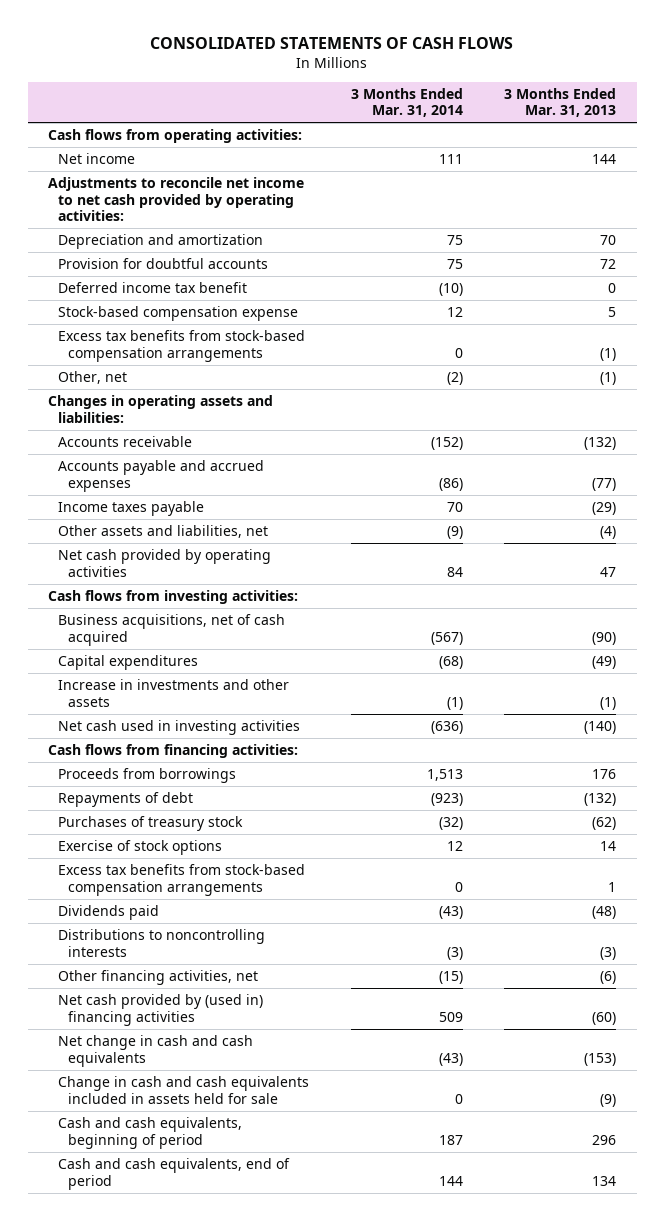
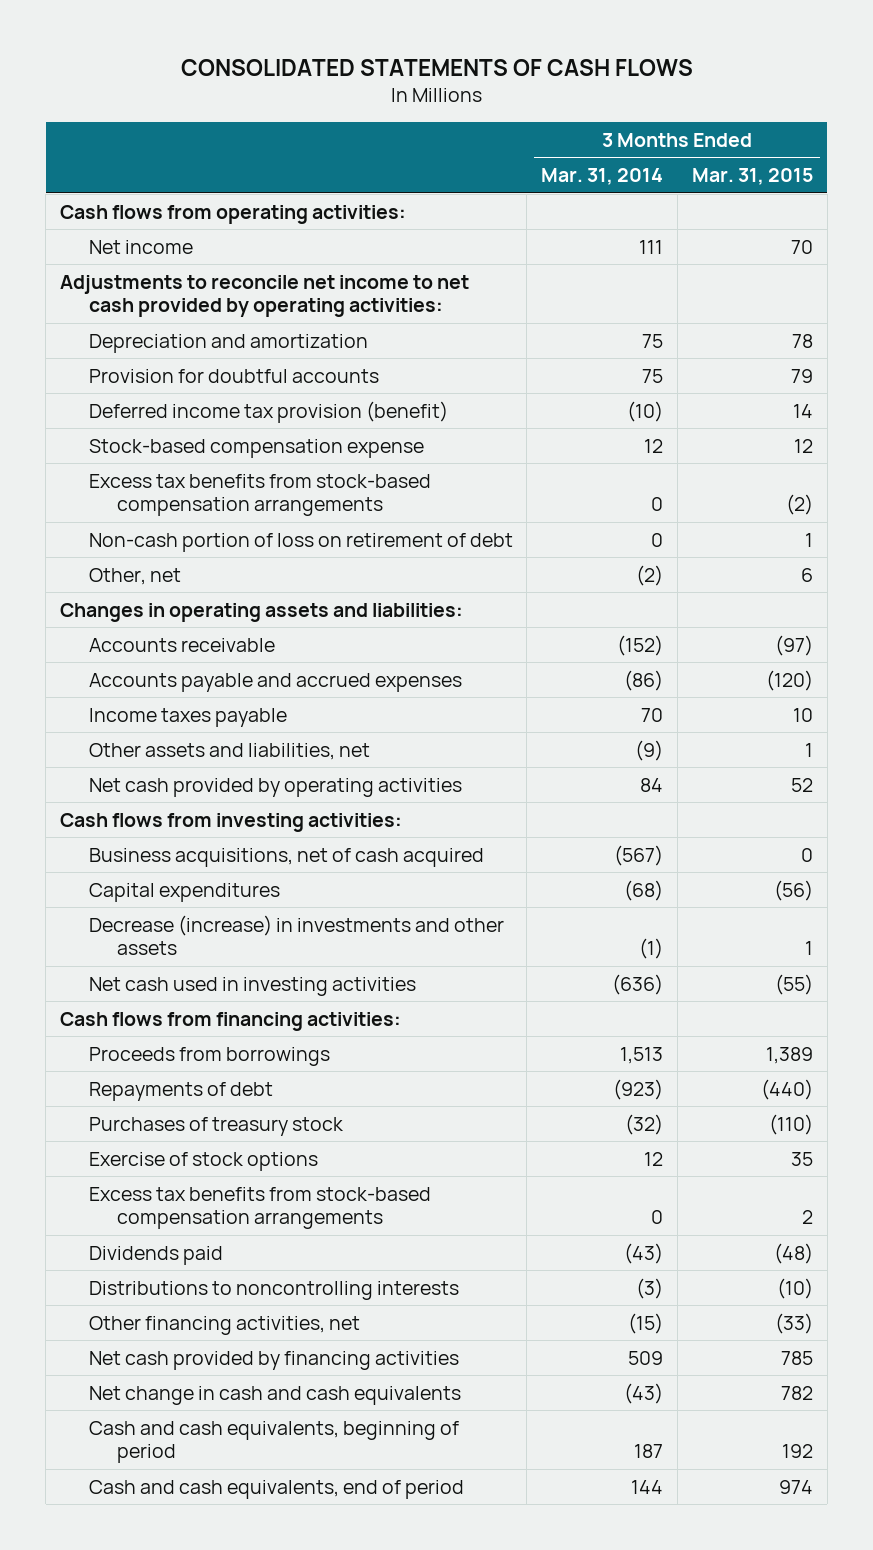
- | 3 Months Ended Mar. 31, 2014 | 3 Months Ended Mar. 31, 2013
+ | 3 Months Ended Mar. 31, 2014 | 3 Months Ended Mar. 31, 2015
- Deferred income tax benefit | (10) | 0
+ Deferred income tax provision (benefit) | (10) | 14
+ Non-cash portion of loss on retirement of debt | 0 | 1
- Increase in investments and other assets | (1) | (1)
+ Decrease (increase) in investments and other assets | (1) | 1
- Net cash provided by (used in) financing activities | 509 | (60)
+ Net cash provided by financing activities | 509 | 785
- Change in cash and cash equivalents included in assets held for sale | 0 | (9)

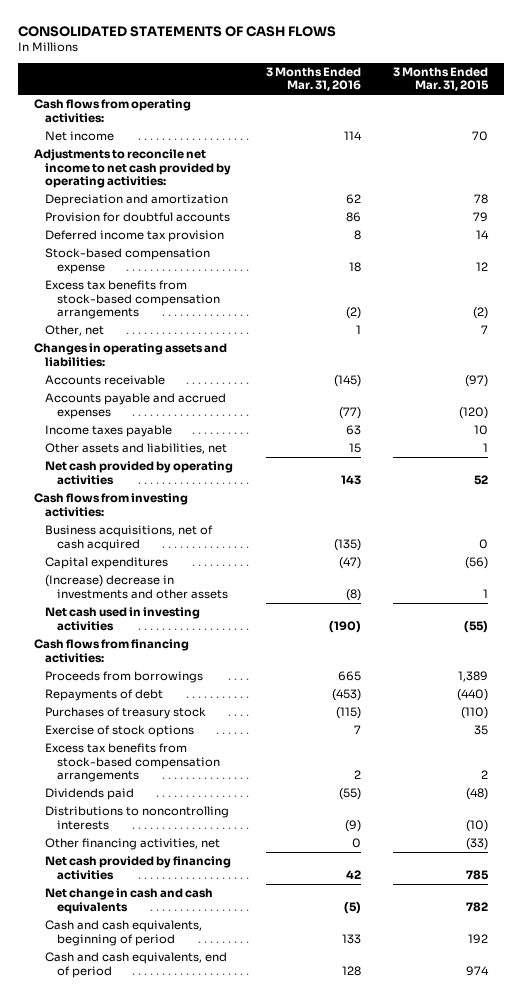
- | 3 Months Ended Mar. 31, 2014 | 3 Months Ended Mar. 31, 2015
+ | 3 Months Ended Mar. 31, 2016 | 3 Months Ended Mar. 31, 2015
- Deferred income tax provision (benefit) | (10) | 14
+ Deferred income tax provision | 8 | 14
- Non-cash portion of loss on retirement of debt | 0 | 1
- Other, net | (2) | 6
+ Other, net | 1 | 7
- Decrease (increase) in investments and other assets | (1) | 1
+ (Increase) decrease in investments and other assets | (8) | 1

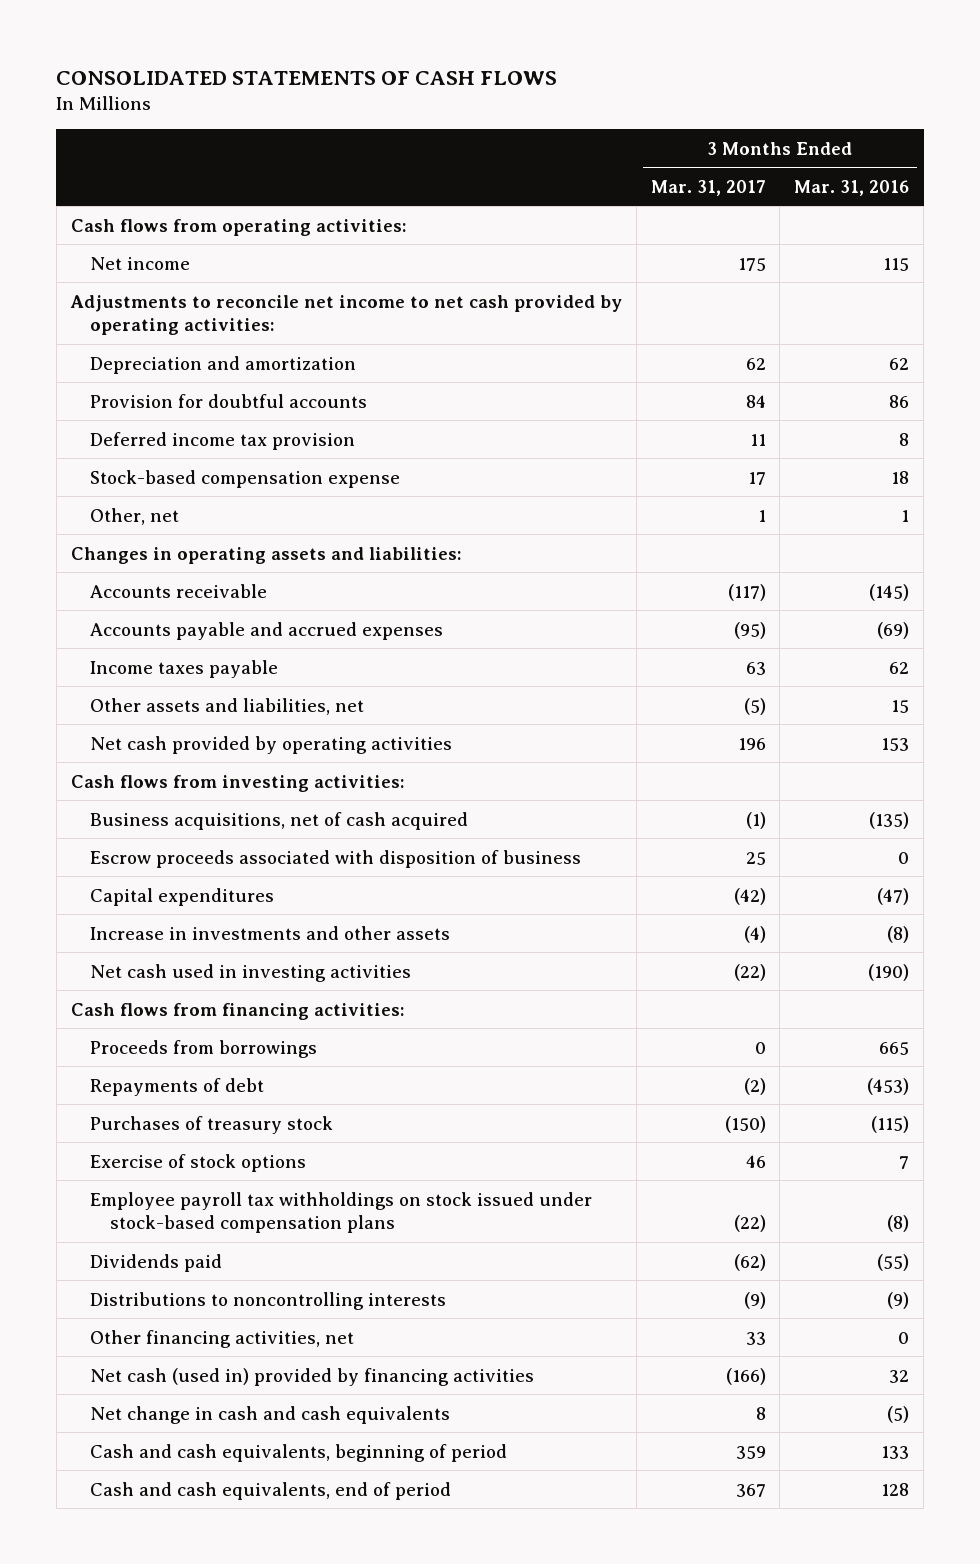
- | 3 Months Ended Mar. 31, 2016 | 3 Months Ended Mar. 31, 2015
+ | 3 Months Ended Mar. 31, 2017 | 3 Months Ended Mar. 31, 2016
- Net income | 114 | 70
+ Net income | 175 | 115
- Excess tax benefits from stock-based compensation arrangements | (2) | (2)
- Accounts payable and accrued expenses | (77) | (120)
- Income taxes payable | 63 | 10
+ Accounts payable and accrued expenses | (95) | (69)
+ Income taxes payable | 63 | 62
- Net cash provided by operating activities | 143 | 52
+ Net cash provided by operating activities | 196 | 153
+ Escrow proceeds associated with disposition of business | 25 | 0
- (Increase) decrease in investments and other assets | (8) | 1
+ Increase in investments and other assets | (4) | (8)
- Excess tax benefits from stock-based compensation arrangements | 2 | 2
+ Employee payroll tax withholdings on stock issued under stock-based compensation plans | (22) | (8)
- Net cash provided by financing activities | 42 | 785
+ Net cash (used in) provided by financing activities | (166) | 32

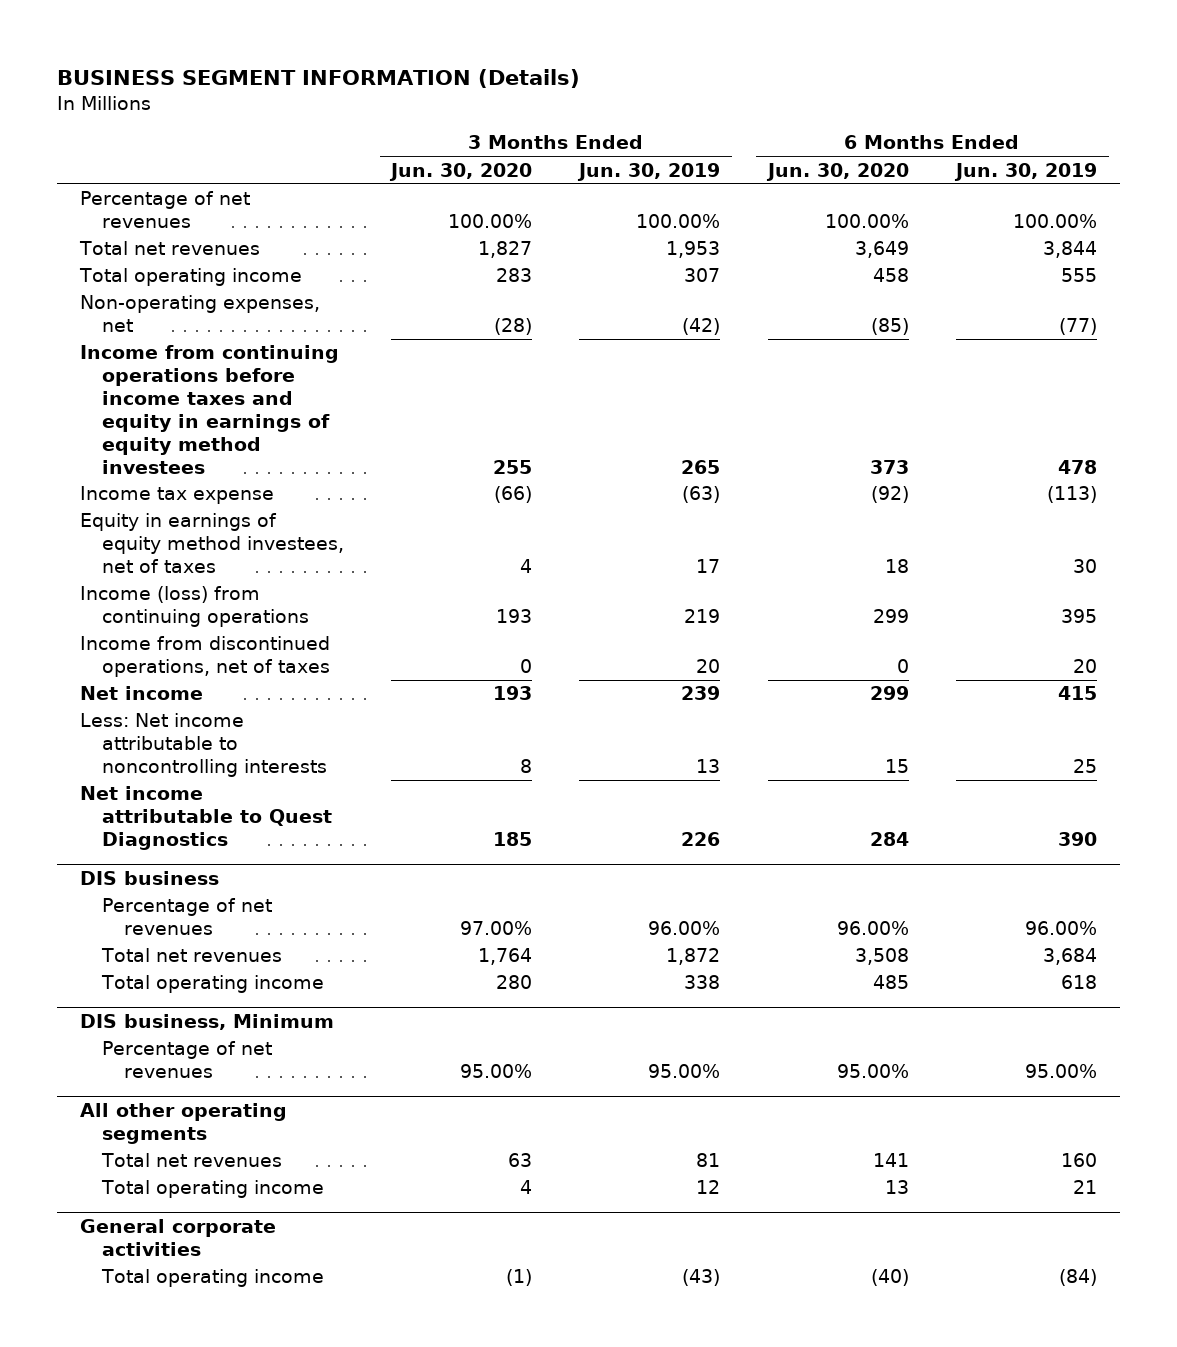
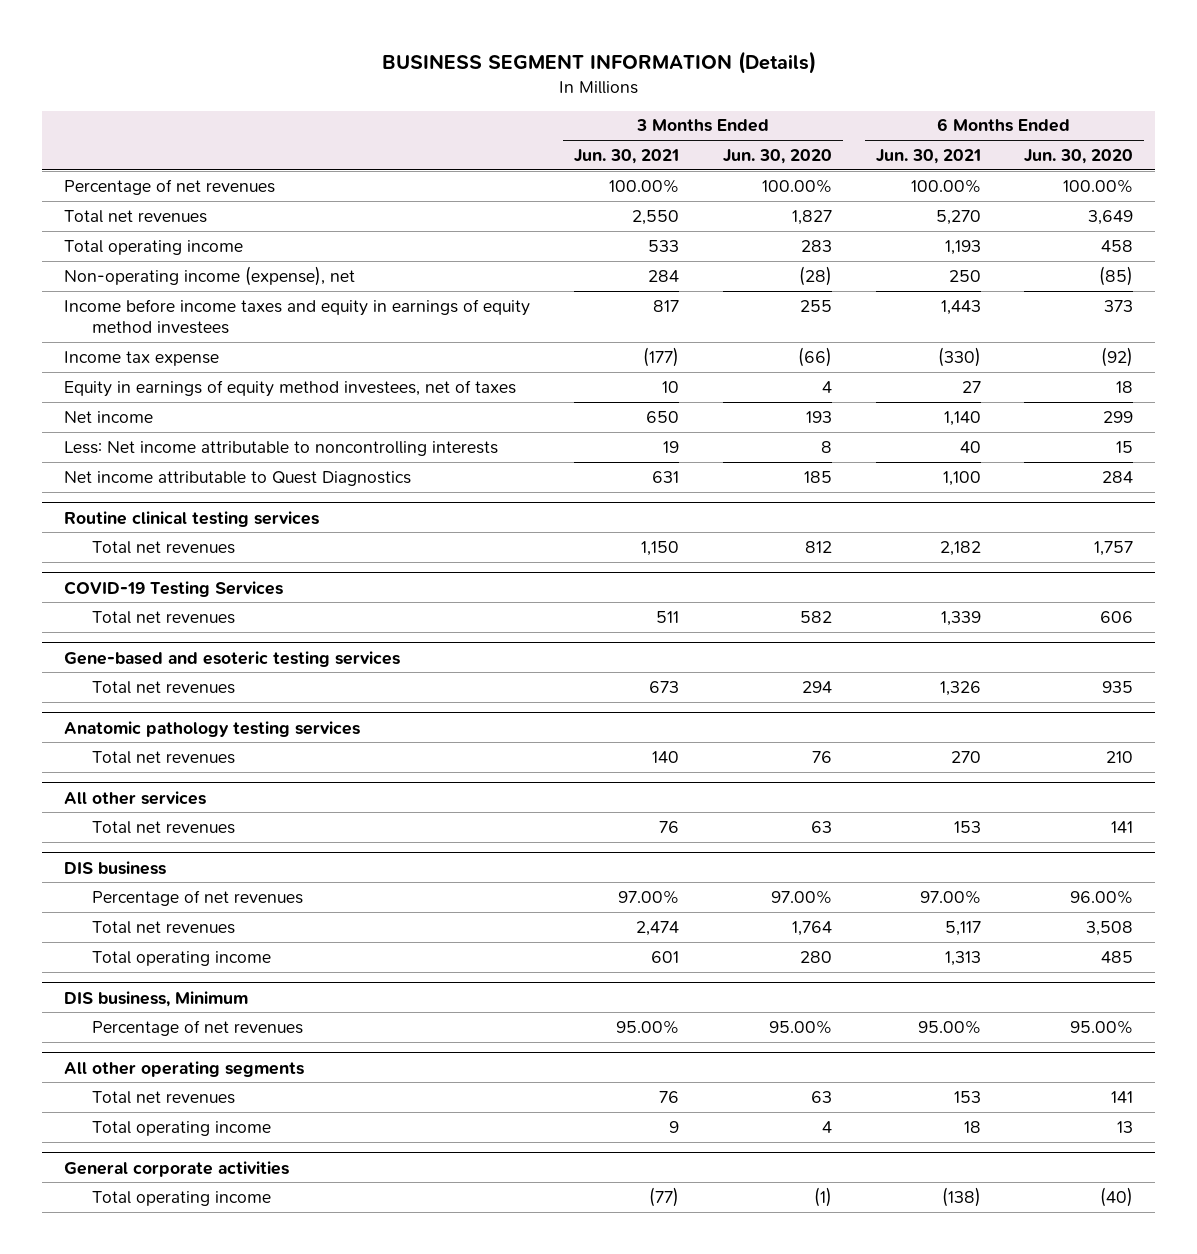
- | 3 Months Ended Jun. 30, 2020 | 3 Months Ended Jun. 30, 2019 | 6 Months Ended Jun. 30, 2020 | 6 Months Ended Jun. 30, 2019
+ | 3 Months Ended Jun. 30, 2021 | 3 Months Ended Jun. 30, 2020 | 6 Months Ended Jun. 30, 2021 | 6 Months Ended Jun. 30, 2020
- Non-operating expenses, net | (28) | (42) | (85) | (77)
- Income from continuing operations before income taxes and equity in earnings of equity method investees | 255 | 265 | 373 | 478
+ Non-operating income (expense), net | 284 | (28) | 250 | (85)
+ Income before income taxes and equity in earnings of equity method investees | 817 | 255 | 1,443 | 373
- Income (loss) from continuing operations | 193 | 219 | 299 | 395
- Income from discontinued operations, net of taxes | 0 | 20 | 0 | 20
+ Routine clinical testing services
+ Total net revenues | 1,150 | 812 | 2,182 | 1,757
+ COVID-19 Testing Services
+ Total net revenues | 511 | 582 | 1,339 | 606
+ Gene-based and esoteric testing services
+ Total net revenues | 673 | 294 | 1,326 | 935
+ Anatomic pathology testing services
+ Total net revenues | 140 | 76 | 270 | 210
+ All other services
+ Total net revenues | 76 | 63 | 153 | 141

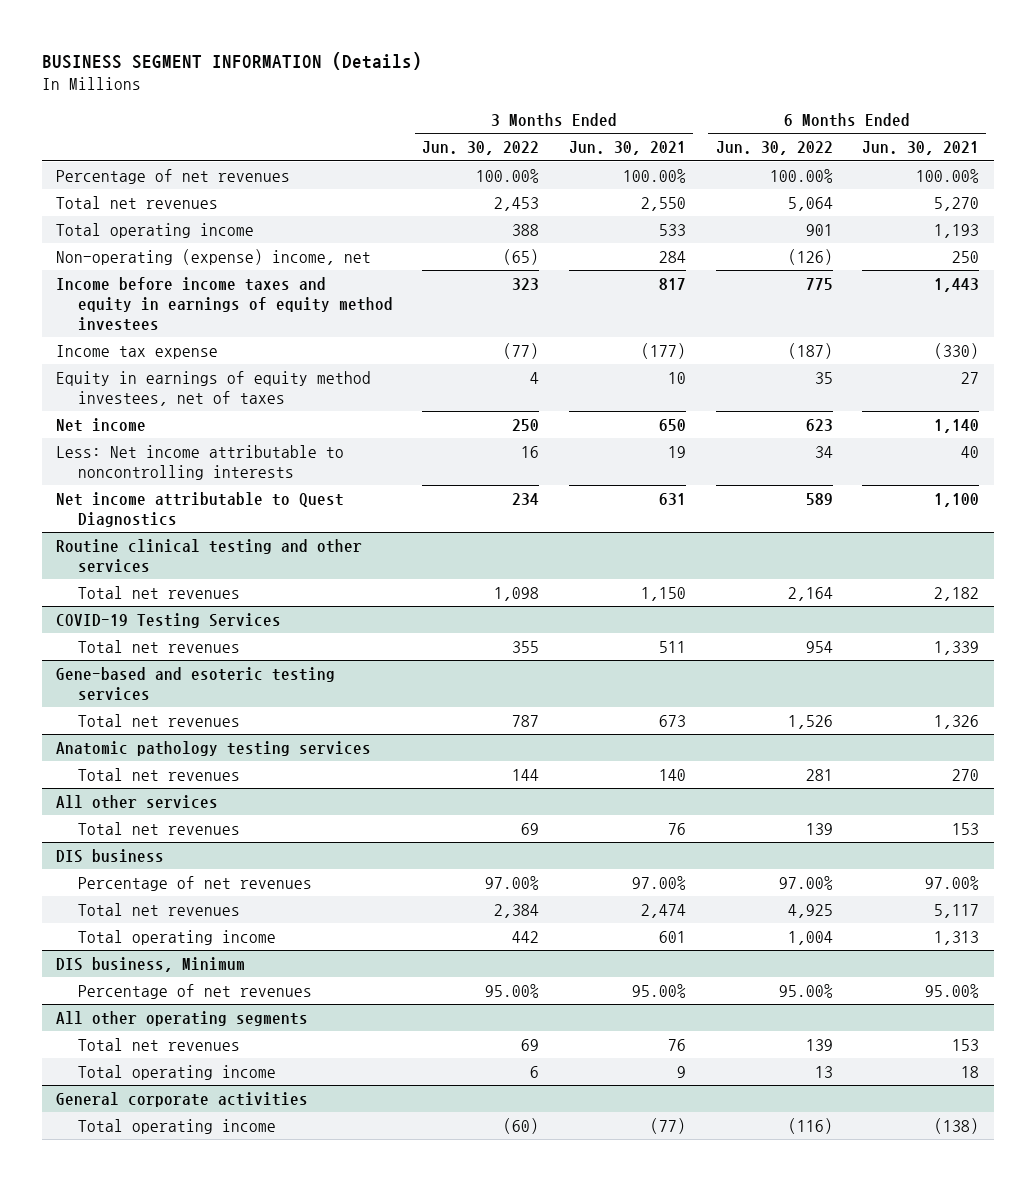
- | 3 Months Ended Jun. 30, 2021 | 3 Months Ended Jun. 30, 2020 | 6 Months Ended Jun. 30, 2021 | 6 Months Ended Jun. 30, 2020
+ | 3 Months Ended Jun. 30, 2022 | 3 Months Ended Jun. 30, 2021 | 6 Months Ended Jun. 30, 2022 | 6 Months Ended Jun. 30, 2021
- Non-operating income (expense), net | 284 | (28) | 250 | (85)
+ Non-operating (expense) income, net | (65) | 284 | (126) | 250
- Routine clinical testing services
+ Routine clinical testing and other services

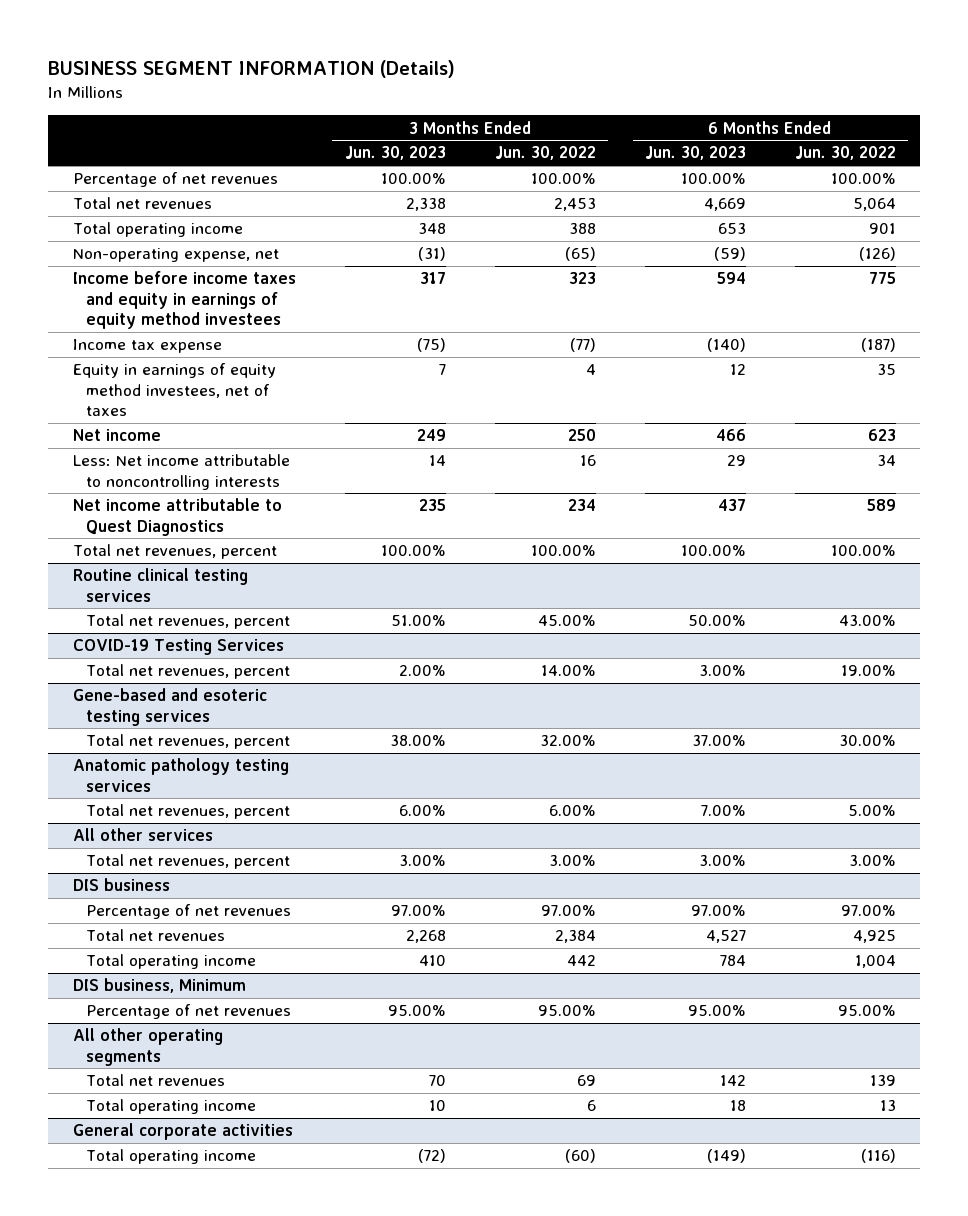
- | 3 Months Ended Jun. 30, 2022 | 3 Months Ended Jun. 30, 2021 | 6 Months Ended Jun. 30, 2022 | 6 Months Ended Jun. 30, 2021
+ | 3 Months Ended Jun. 30, 2023 | 3 Months Ended Jun. 30, 2022 | 6 Months Ended Jun. 30, 2023 | 6 Months Ended Jun. 30, 2022
- Non-operating (expense) income, net | (65) | 284 | (126) | 250
+ Non-operating expense, net | (31) | (65) | (59) | (126)
- Routine clinical testing and other services
- Total net revenues | 1,098 | 1,150 | 2,164 | 2,182
+ Total net revenues, percent | 100.00% | 100.00% | 100.00% | 100.00%
+ Routine clinical testing services
+ Total net revenues, percent | 51.00% | 45.00% | 50.00% | 43.00%
@ COVID-19 Testing Services
- Total net revenues | 355 | 511 | 954 | 1,339
+ Total net revenues, percent | 2.00% | 14.00% | 3.00% | 19.00%
@ Gene-based and esoteric testing services
- Total net revenues | 787 | 673 | 1,526 | 1,326
+ Total net revenues, percent | 38.00% | 32.00% | 37.00% | 30.00%
@ Anatomic pathology testing services
- Total net revenues | 144 | 140 | 281 | 270
+ Total net revenues, percent | 6.00% | 6.00% | 7.00% | 5.00%
@ All other services
- Total net revenues | 69 | 76 | 139 | 153
+ Total net revenues, percent | 3.00% | 3.00% | 3.00% | 3.00%

